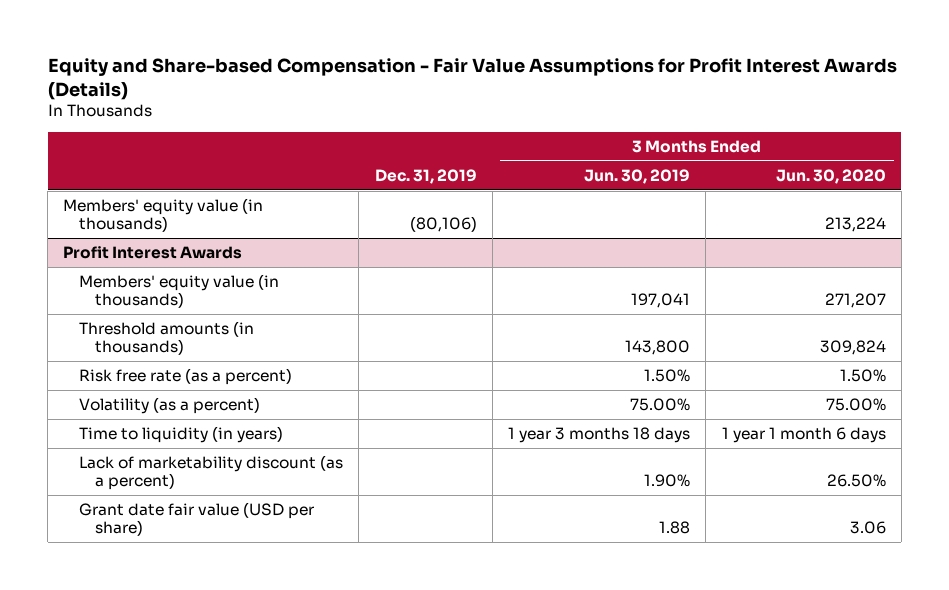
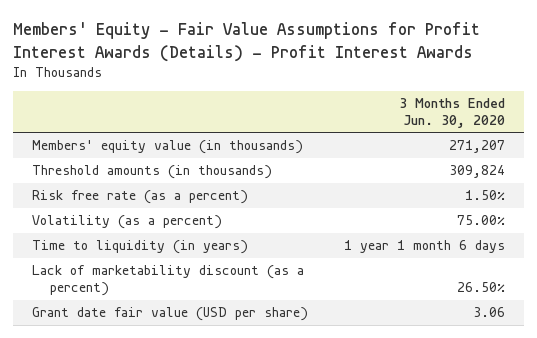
- Equity and Share-based Compensation - Fair Value Assumptions for Profit Interest Awards (Details)
+ Members' Equity - Fair Value Assumptions for Profit Interest Awards (Details) - Profit Interest Awards
- | Dec. 31, 2019 | 3 Months Ended Jun. 30, 2019 | 3 Months Ended Jun. 30, 2020
+ | 3 Months Ended Jun. 30, 2020
- Members' equity value (in thousands) | (80,106) | | 213,224
- Profit Interest Awards

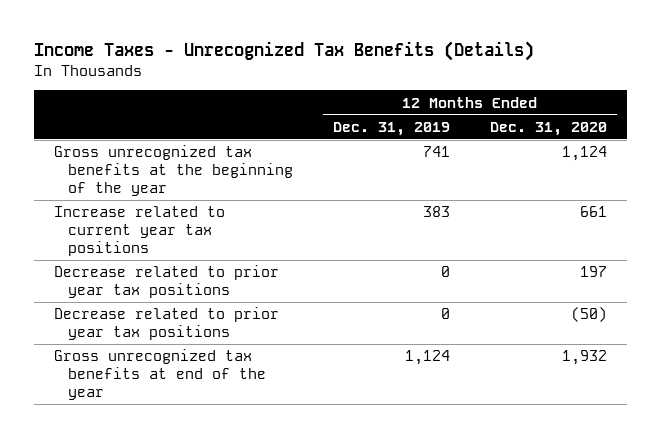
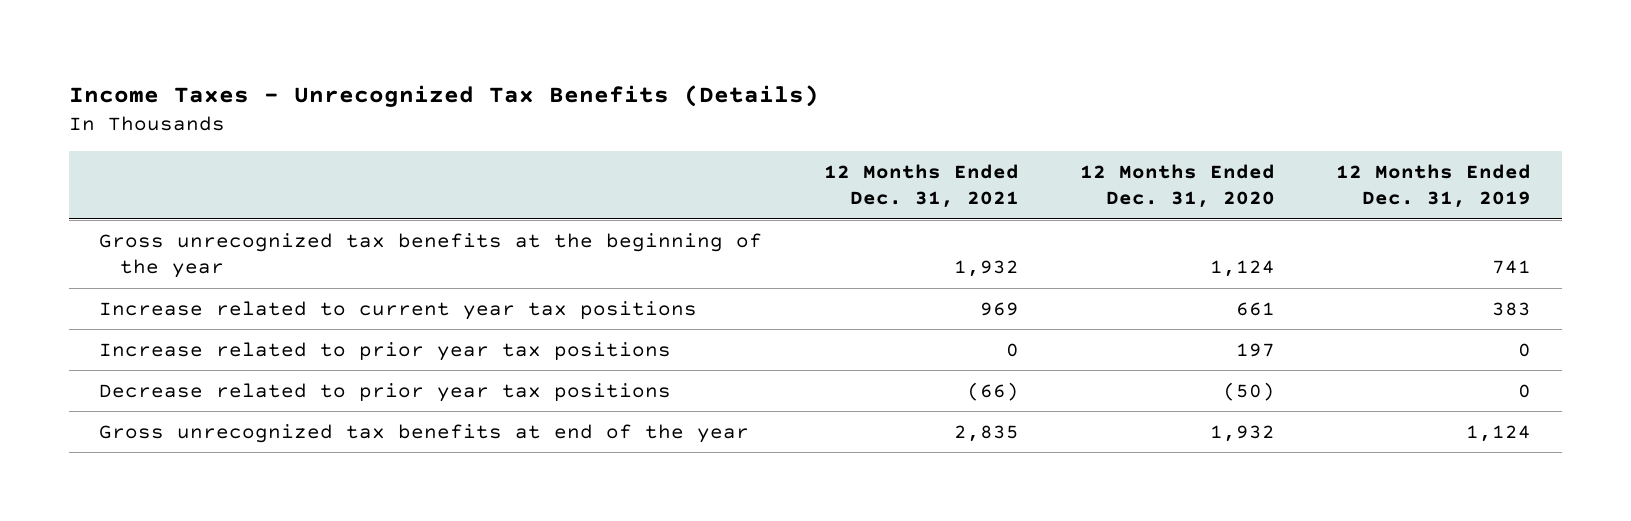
- | 12 Months Ended Dec. 31, 2019 | 12 Months Ended Dec. 31, 2020
+ | 12 Months Ended Dec. 31, 2021 | 12 Months Ended Dec. 31, 2020 | 12 Months Ended Dec. 31, 2019
- Decrease related to prior year tax positions | 0 | 197
+ Increase related to prior year tax positions | 0 | 197 | 0

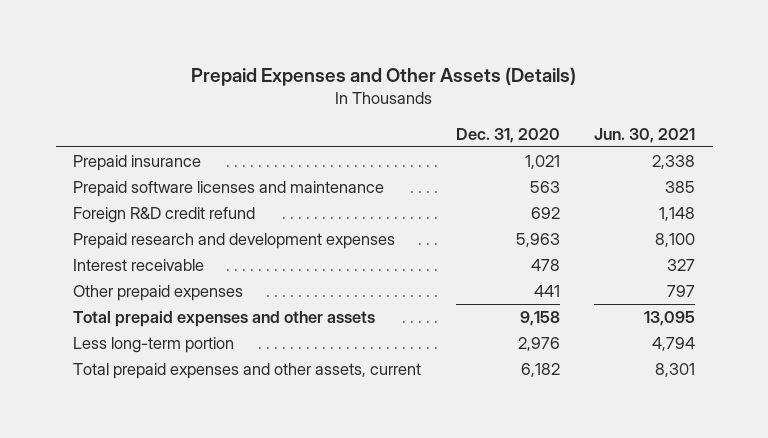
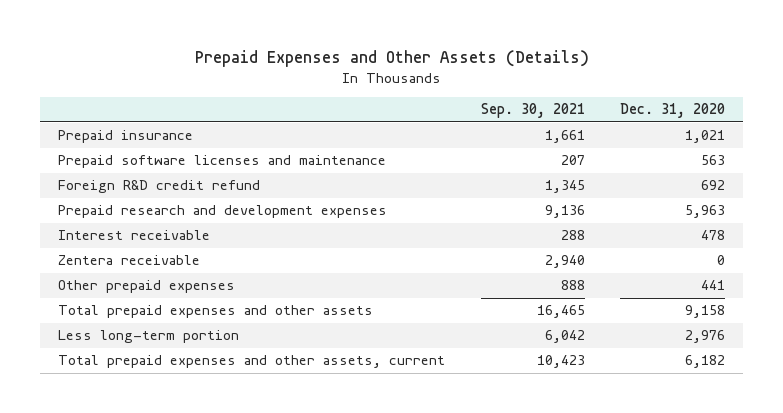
- | Dec. 31, 2020 | Jun. 30, 2021
+ | Sep. 30, 2021 | Dec. 31, 2020
+ Zentera receivable | 2,940 | 0

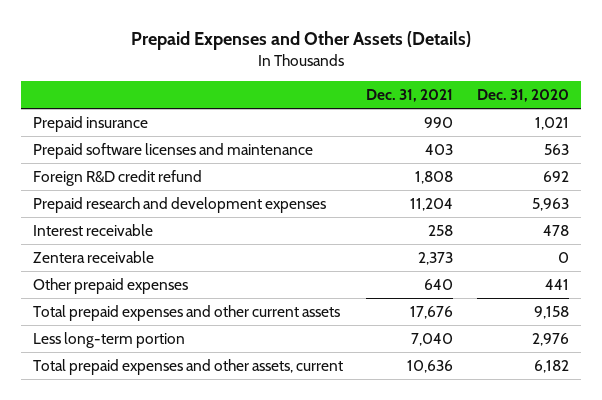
- | Sep. 30, 2021 | Dec. 31, 2020
+ | Dec. 31, 2021 | Dec. 31, 2020
- Total prepaid expenses and other assets | 16,465 | 9,158
+ Total prepaid expenses and other current assets | 17,676 | 9,158

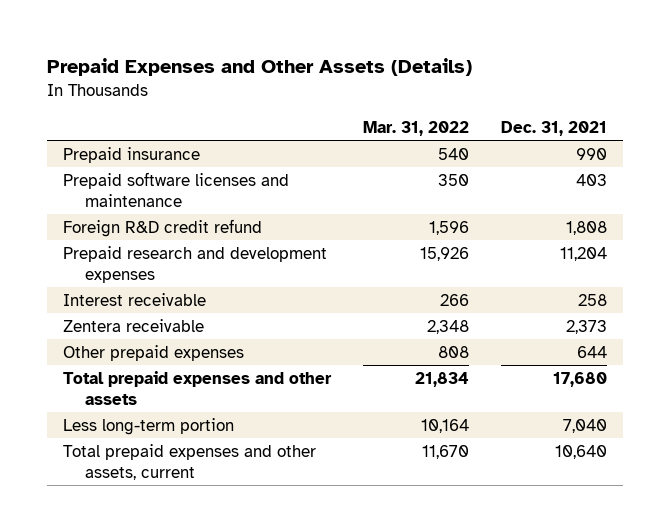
- | Dec. 31, 2021 | Dec. 31, 2020
+ | Mar. 31, 2022 | Dec. 31, 2021
- Other prepaid expenses | 640 | 441
- Total prepaid expenses and other current assets | 17,676 | 9,158
+ Other prepaid expenses | 808 | 644
+ Total prepaid expenses and other assets | 21,834 | 17,680
- Total prepaid expenses and other assets, current | 10,636 | 6,182
+ Total prepaid expenses and other assets, current | 11,670 | 10,640

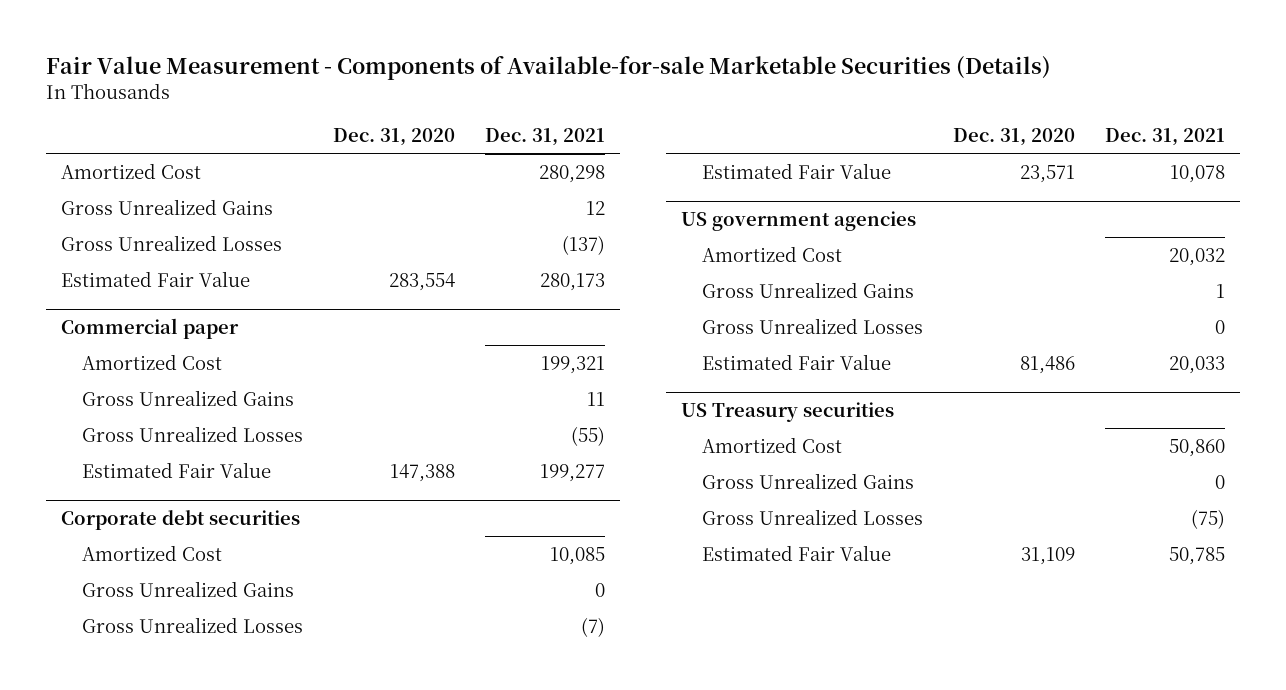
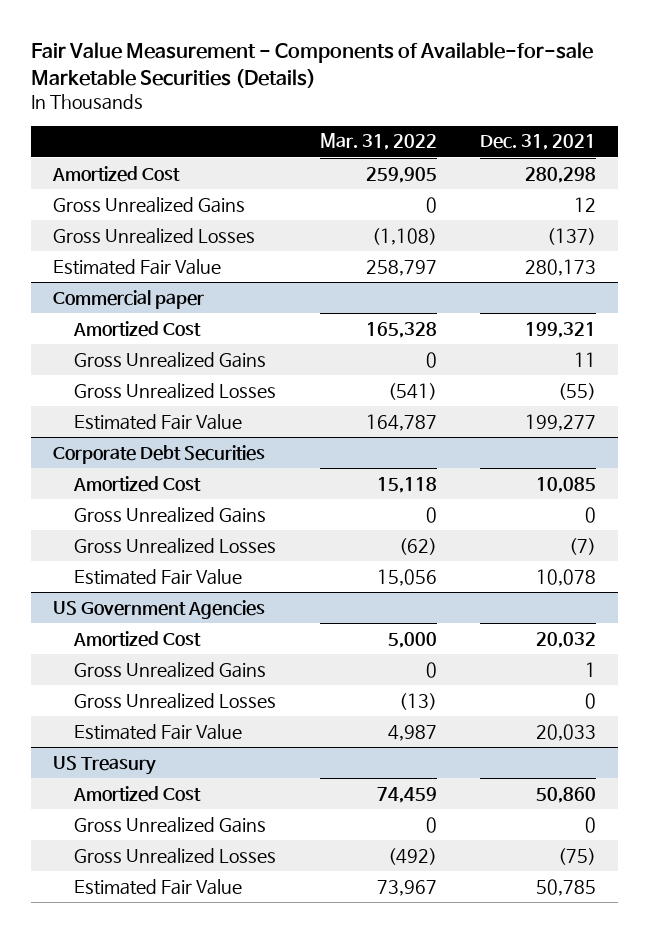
- | Dec. 31, 2020 | Dec. 31, 2021
+ | Mar. 31, 2022 | Dec. 31, 2021
- Corporate debt securities
+ Corporate Debt Securities
- US government agencies
+ US Government Agencies
- US Treasury securities
+ US Treasury

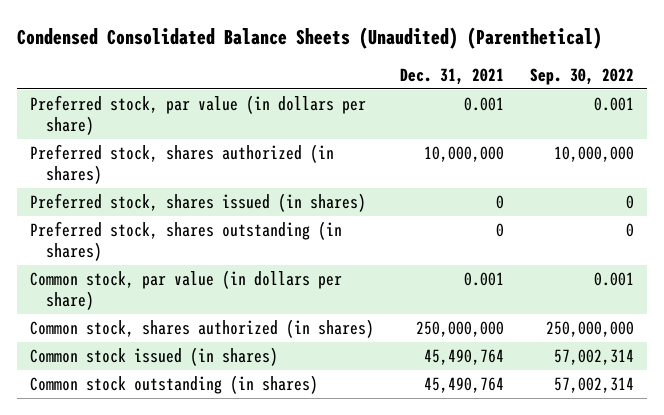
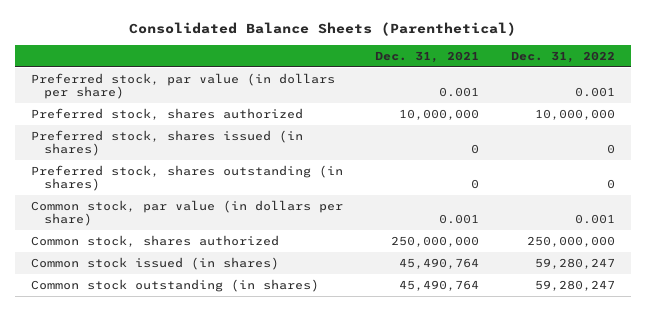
- Condensed Consolidated Balance Sheets (Unaudited) (Parenthetical)
+ Consolidated Balance Sheets (Parenthetical)
- | Dec. 31, 2021 | Sep. 30, 2022
+ | Dec. 31, 2021 | Dec. 31, 2022
- Preferred stock, shares authorized (in shares) | 10,000,000 | 10,000,000
+ Preferred stock, shares authorized | 10,000,000 | 10,000,000
- Common stock, shares authorized (in shares) | 250,000,000 | 250,000,000
+ Common stock, shares authorized | 250,000,000 | 250,000,000

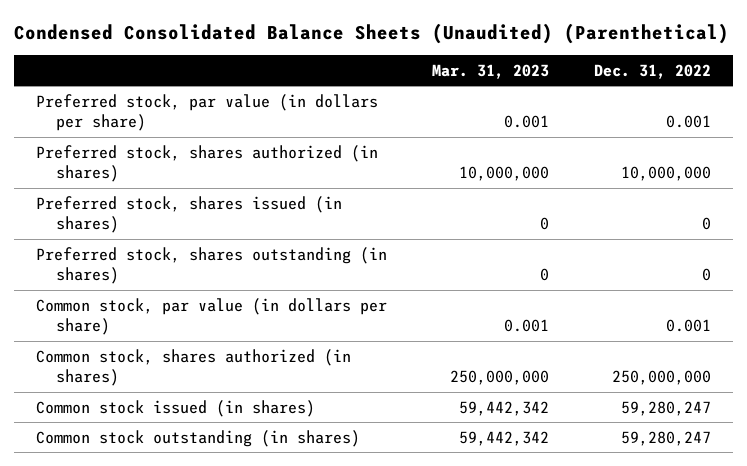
- Consolidated Balance Sheets (Parenthetical)
+ Condensed Consolidated Balance Sheets (Unaudited) (Parenthetical)
- | Dec. 31, 2021 | Dec. 31, 2022
+ | Mar. 31, 2023 | Dec. 31, 2022
- Preferred stock, shares authorized | 10,000,000 | 10,000,000
+ Preferred stock, shares authorized (in shares) | 10,000,000 | 10,000,000
- Common stock, shares authorized | 250,000,000 | 250,000,000
+ Common stock, shares authorized (in shares) | 250,000,000 | 250,000,000

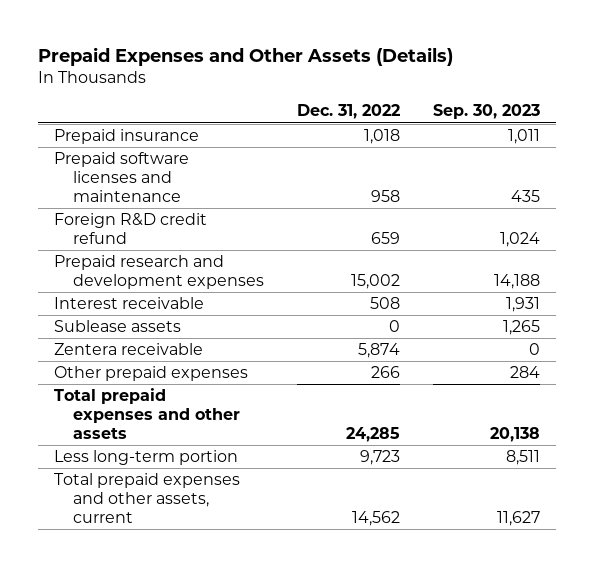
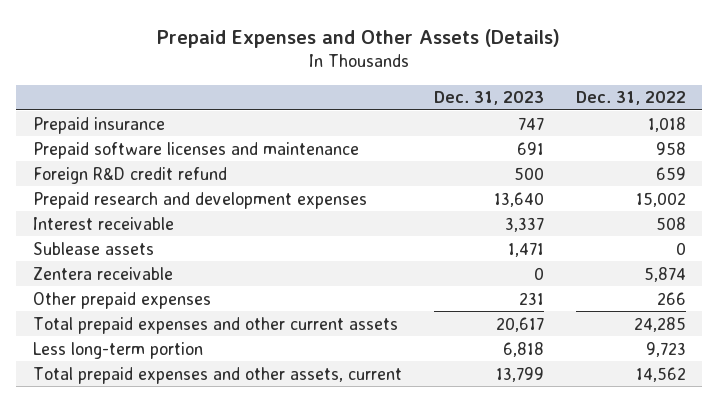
- | Dec. 31, 2022 | Sep. 30, 2023
+ | Dec. 31, 2023 | Dec. 31, 2022
- Total prepaid expenses and other assets | 24,285 | 20,138
+ Total prepaid expenses and other current assets | 20,617 | 24,285

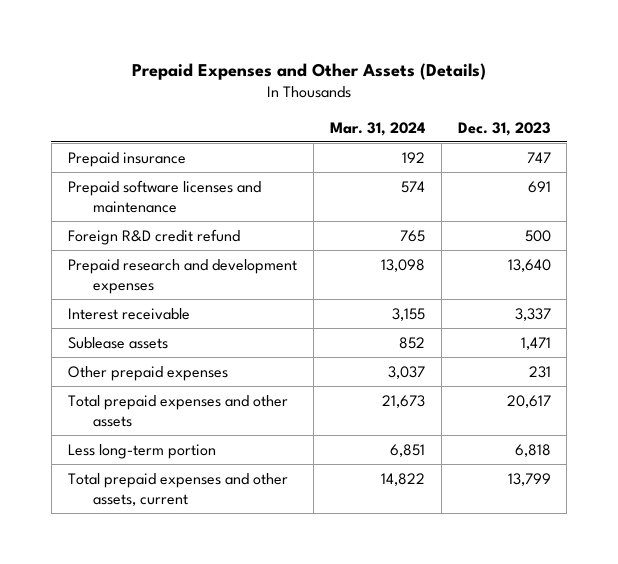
- | Dec. 31, 2023 | Dec. 31, 2022
+ | Mar. 31, 2024 | Dec. 31, 2023
- Zentera receivable | 0 | 5,874
- Total prepaid expenses and other current assets | 20,617 | 24,285
+ Total prepaid expenses and other assets | 21,673 | 20,617

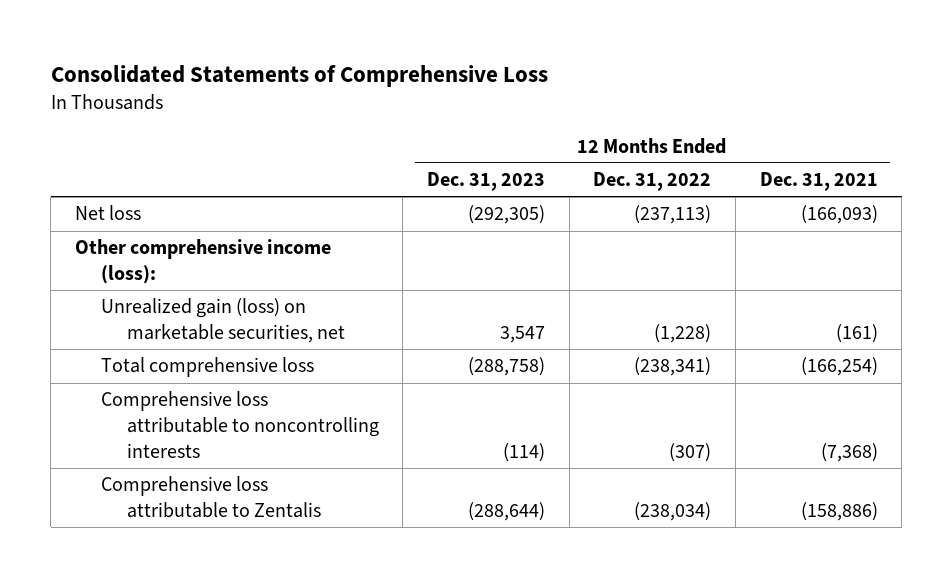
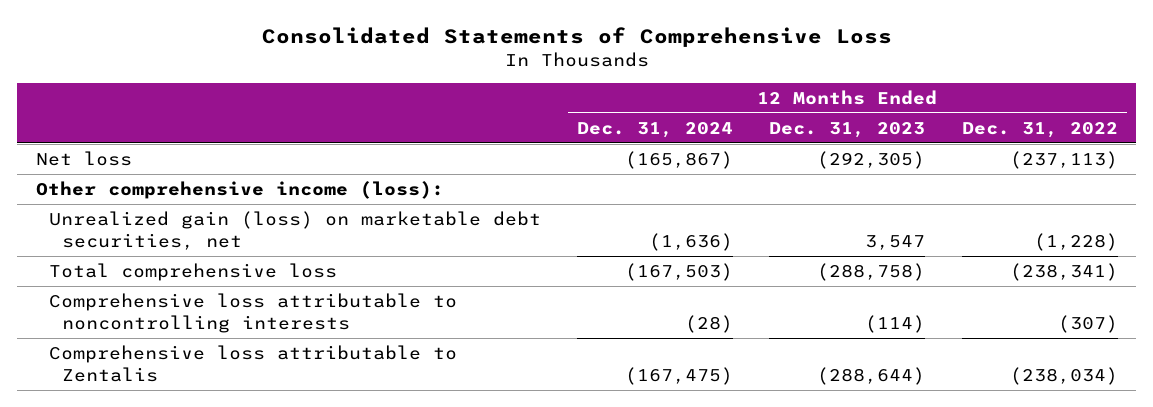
- | 12 Months Ended Dec. 31, 2023 | 12 Months Ended Dec. 31, 2022 | 12 Months Ended Dec. 31, 2021
+ | 12 Months Ended Dec. 31, 2024 | 12 Months Ended Dec. 31, 2023 | 12 Months Ended Dec. 31, 2022
- Unrealized gain (loss) on marketable securities, net | 3,547 | (1,228) | (161)
+ Unrealized gain (loss) on marketable debt securities, net | (1,636) | 3,547 | (1,228)

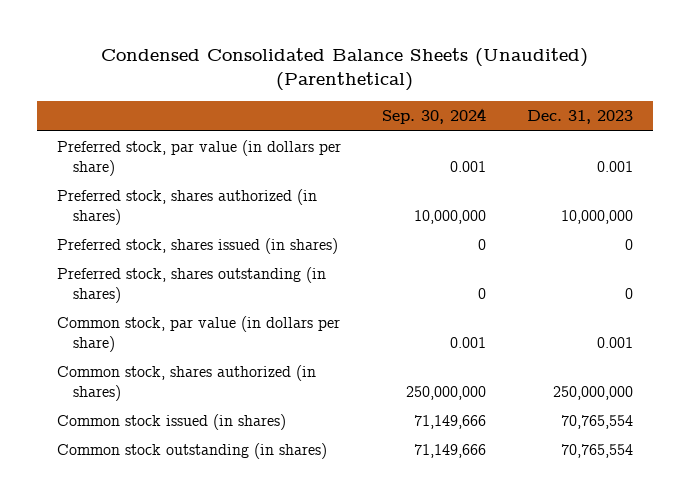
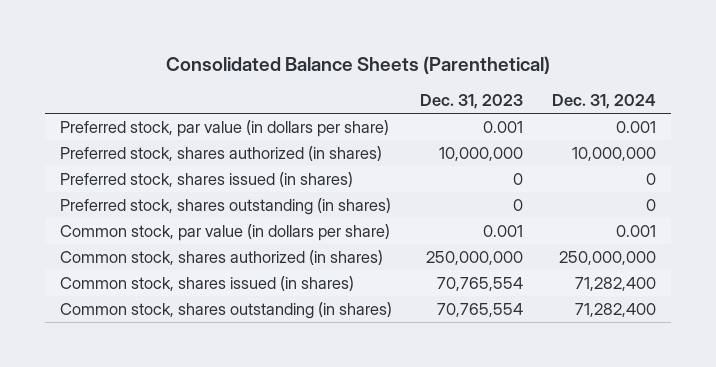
- Condensed Consolidated Balance Sheets (Unaudited) (Parenthetical)
+ Consolidated Balance Sheets (Parenthetical)
- | Sep. 30, 2024 | Dec. 31, 2023
+ | Dec. 31, 2023 | Dec. 31, 2024
- Common stock issued (in shares) | 71,149,666 | 70,765,554
- Common stock outstanding (in shares) | 71,149,666 | 70,765,554
+ Common stock, shares issued (in shares) | 70,765,554 | 71,282,400
+ Common stock, shares outstanding (in shares) | 70,765,554 | 71,282,400

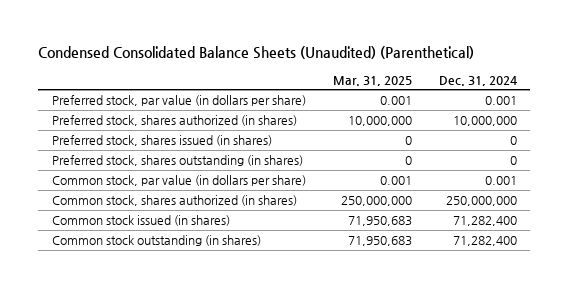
- Consolidated Balance Sheets (Parenthetical)
+ Condensed Consolidated Balance Sheets (Unaudited) (Parenthetical)
- | Dec. 31, 2023 | Dec. 31, 2024
+ | Mar. 31, 2025 | Dec. 31, 2024
- Common stock, shares issued (in shares) | 70,765,554 | 71,282,400
- Common stock, shares outstanding (in shares) | 70,765,554 | 71,282,400
+ Common stock issued (in shares) | 71,950,683 | 71,282,400
+ Common stock outstanding (in shares) | 71,950,683 | 71,282,400

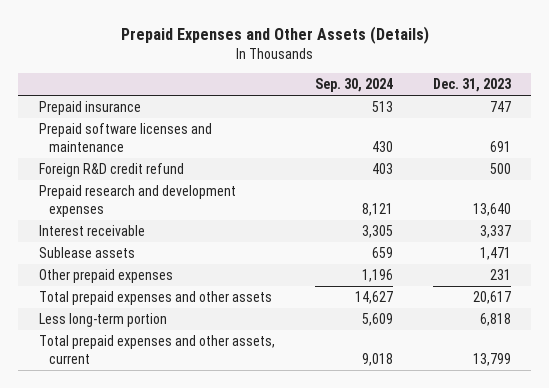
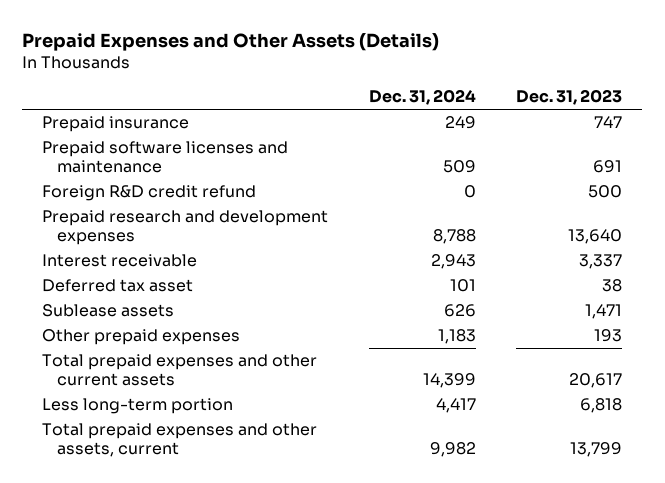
- | Sep. 30, 2024 | Dec. 31, 2023
+ | Dec. 31, 2024 | Dec. 31, 2023
+ Deferred tax asset | 101 | 38
- Other prepaid expenses | 1,196 | 231
- Total prepaid expenses and other assets | 14,627 | 20,617
+ Other prepaid expenses | 1,183 | 193
+ Total prepaid expenses and other current assets | 14,399 | 20,617

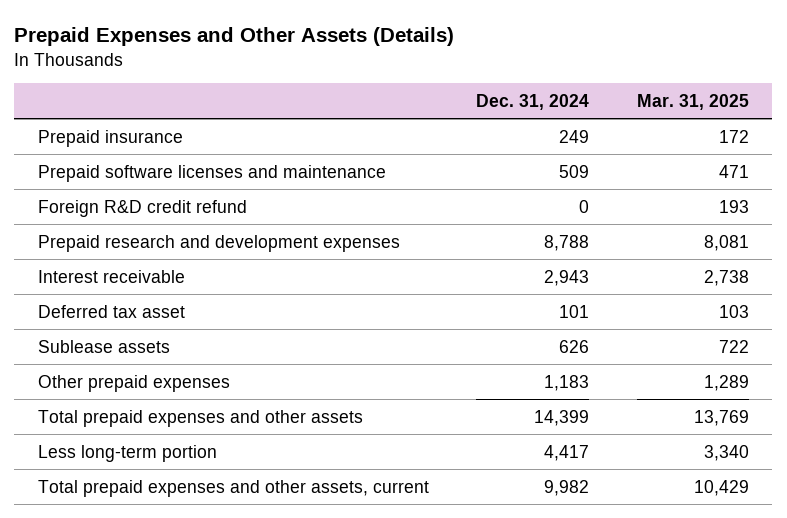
- | Dec. 31, 2024 | Dec. 31, 2023
+ | Dec. 31, 2024 | Mar. 31, 2025
- Total prepaid expenses and other current assets | 14,399 | 20,617
+ Total prepaid expenses and other assets | 14,399 | 13,769

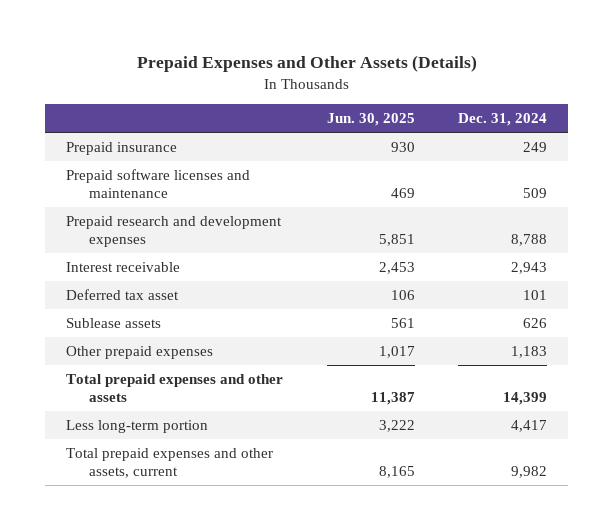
- | Dec. 31, 2024 | Mar. 31, 2025
+ | Jun. 30, 2025 | Dec. 31, 2024
- Foreign R&D credit refund | 0 | 193

